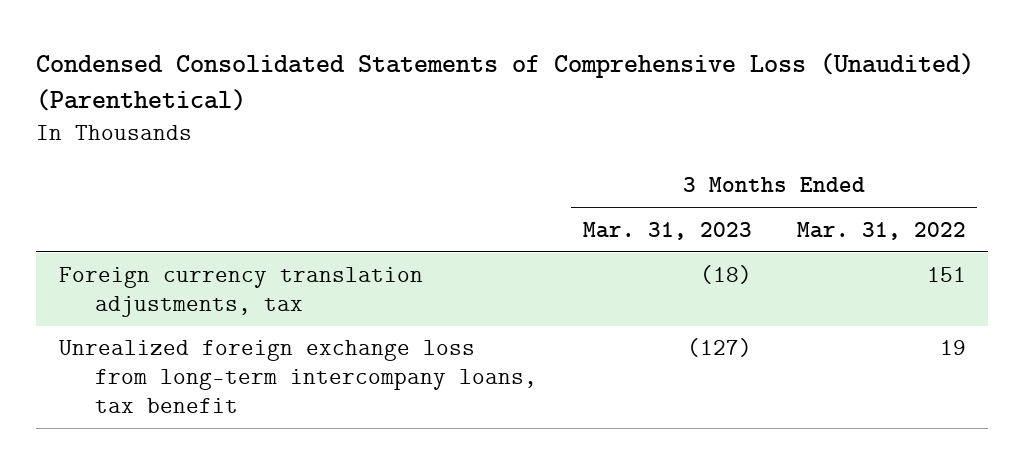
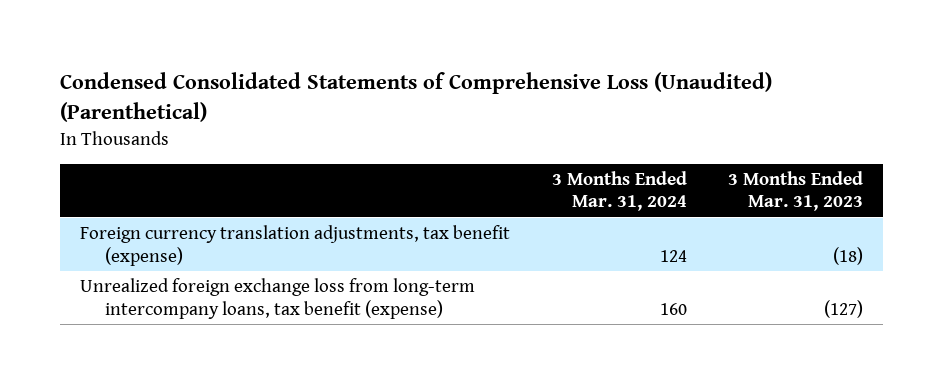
- | 3 Months Ended Mar. 31, 2023 | 3 Months Ended Mar. 31, 2022
+ | 3 Months Ended Mar. 31, 2024 | 3 Months Ended Mar. 31, 2023
- Foreign currency translation adjustments, tax | (18) | 151
- Unrealized foreign exchange loss from long-term intercompany loans, tax benefit | (127) | 19
+ Foreign currency translation adjustments, tax benefit (expense) | 124 | (18)
+ Unrealized foreign exchange loss from long-term intercompany loans, tax benefit (expense) | 160 | (127)

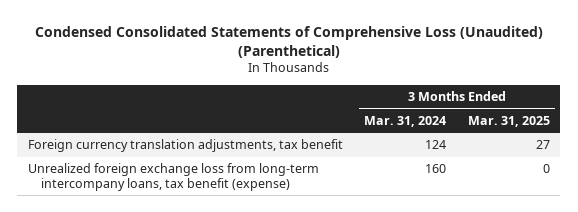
- | 3 Months Ended Mar. 31, 2024 | 3 Months Ended Mar. 31, 2023
+ | 3 Months Ended Mar. 31, 2024 | 3 Months Ended Mar. 31, 2025
- Foreign currency translation adjustments, tax benefit (expense) | 124 | (18)
+ Foreign currency translation adjustments, tax benefit | 124 | 27

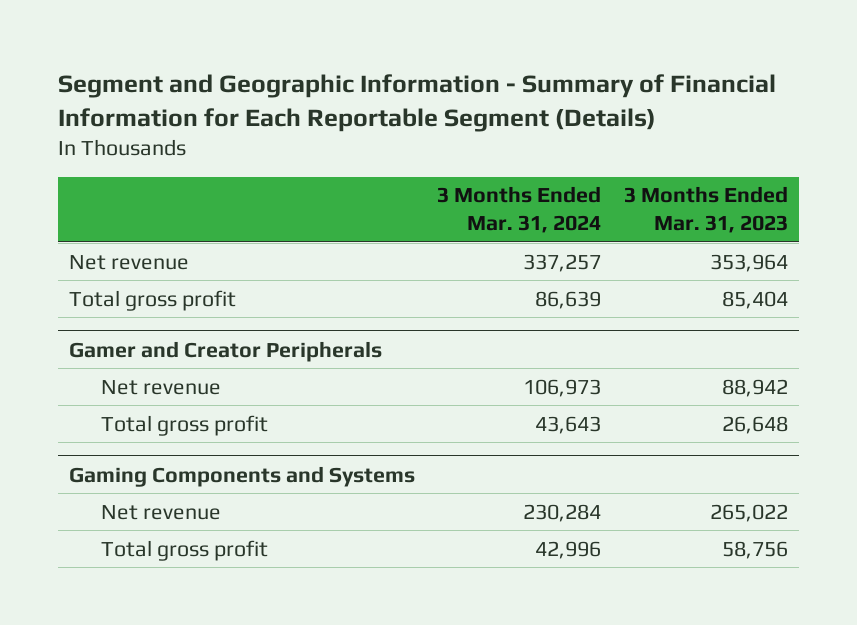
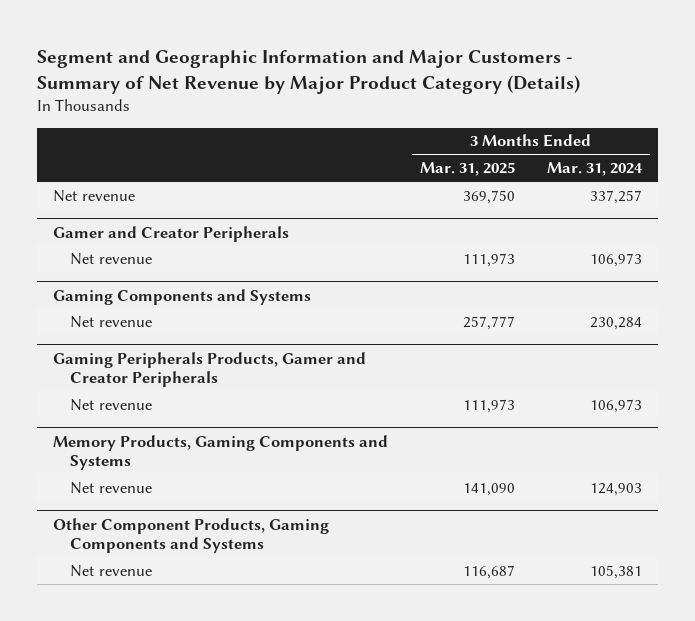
- Segment and Geographic Information - Summary of Financial Information for Each Reportable Segment (Details)
+ Segment and Geographic Information and Major Customers - Summary of Net Revenue by Major Product Category (Details)
- | 3 Months Ended Mar. 31, 2024 | 3 Months Ended Mar. 31, 2023
+ | 3 Months Ended Mar. 31, 2025 | 3 Months Ended Mar. 31, 2024
- Total gross profit | 86,639 | 85,404
@ Gamer and Creator Peripherals
- Total gross profit | 43,643 | 26,648
@ Gaming Components and Systems
- Total gross profit | 42,996 | 58,756
+ Gaming Peripherals Products, Gamer and Creator Peripherals
+ Net revenue | 111,973 | 106,973
+ Memory Products, Gaming Components and Systems
+ Net revenue | 141,090 | 124,903
+ Other Component Products, Gaming Components and Systems
+ Net revenue | 116,687 | 105,381

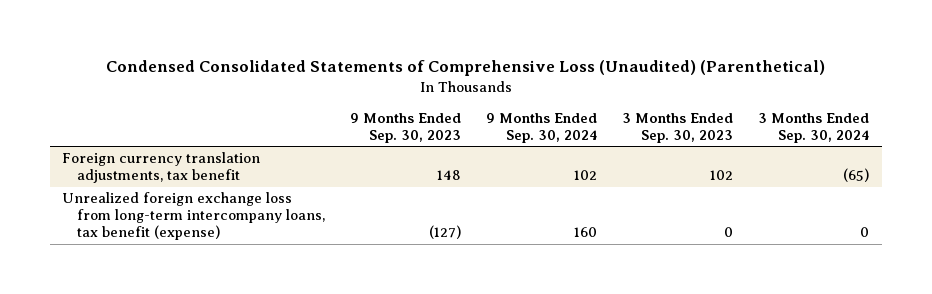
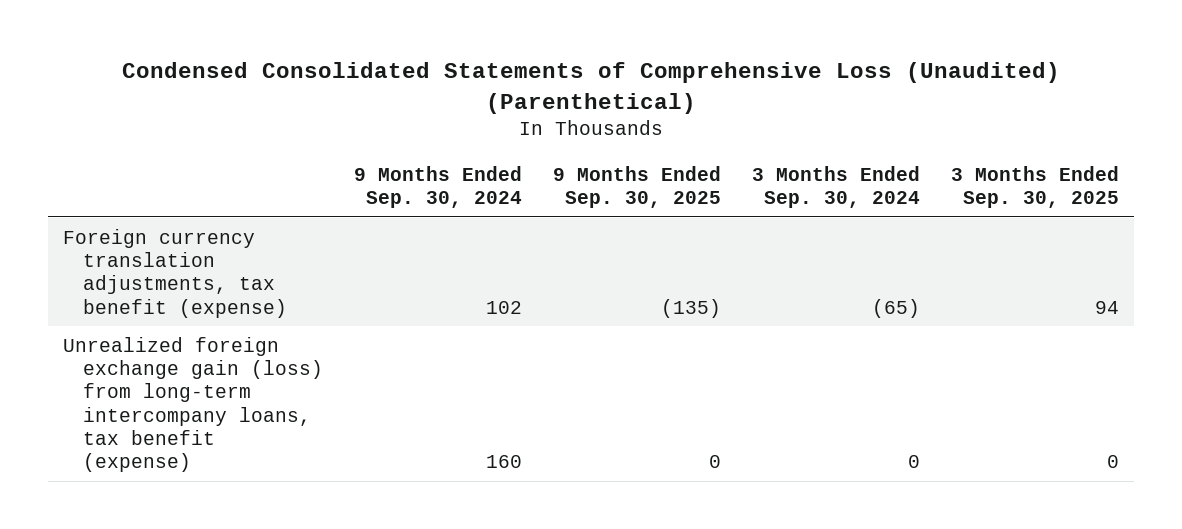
- | 9 Months Ended Sep. 30, 2023 | 9 Months Ended Sep. 30, 2024 | 3 Months Ended Sep. 30, 2023 | 3 Months Ended Sep. 30, 2024
+ | 9 Months Ended Sep. 30, 2024 | 9 Months Ended Sep. 30, 2025 | 3 Months Ended Sep. 30, 2024 | 3 Months Ended Sep. 30, 2025
- Foreign currency translation adjustments, tax benefit | 148 | 102 | 102 | (65)
- Unrealized foreign exchange loss from long-term intercompany loans, tax benefit (expense) | (127) | 160 | 0 | 0
+ Foreign currency translation adjustments, tax benefit (expense) | 102 | (135) | (65) | 94
+ Unrealized foreign exchange gain (loss) from long-term intercompany loans, tax benefit (expense) | 160 | 0 | 0 | 0

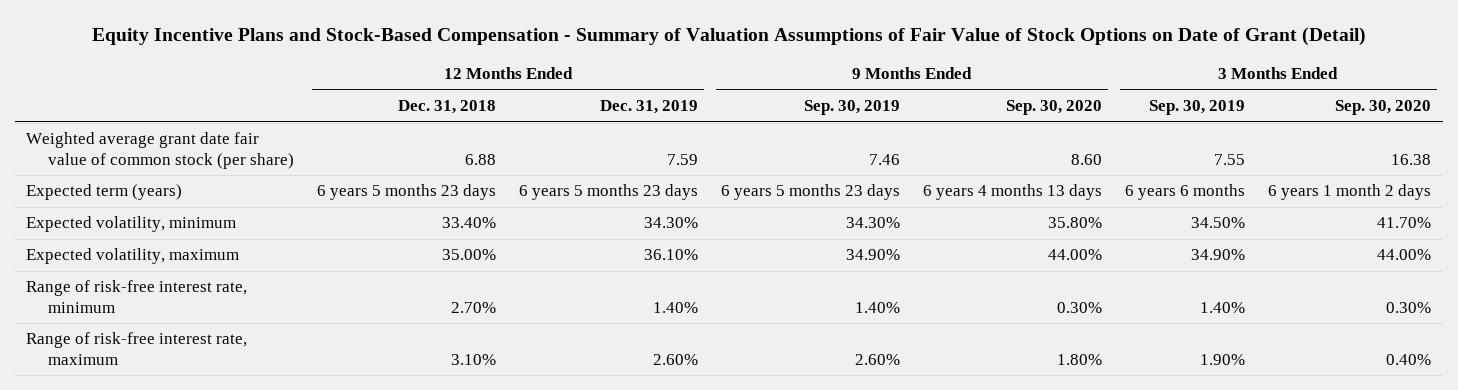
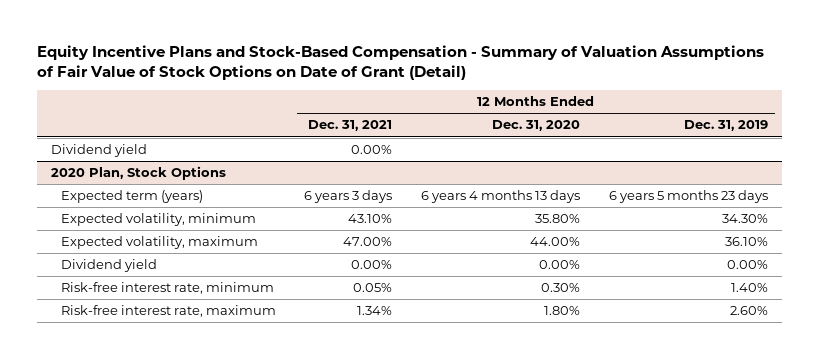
- | 12 Months Ended Dec. 31, 2018 | 12 Months Ended Dec. 31, 2019 | 9 Months Ended Sep. 30, 2019 | 9 Months Ended Sep. 30, 2020 | 3 Months Ended Sep. 30, 2019 | 3 Months Ended Sep. 30, 2020
+ | 12 Months Ended Dec. 31, 2021 | 12 Months Ended Dec. 31, 2020 | 12 Months Ended Dec. 31, 2019
- Weighted average grant date fair value of common stock (per share) | 6.88 | 7.59 | 7.46 | 8.60 | 7.55 | 16.38
+ Dividend yield | 0.00% | |
+ 2020 Plan, Stock Options
- Range of risk-free interest rate, minimum | 2.70% | 1.40% | 1.40% | 0.30% | 1.40% | 0.30%
- Range of risk-free interest rate, maximum | 3.10% | 2.60% | 2.60% | 1.80% | 1.90% | 0.40%
+ Dividend yield | 0.00% | 0.00% | 0.00%
+ Risk-free interest rate, minimum | 0.05% | 0.30% | 1.40%
+ Risk-free interest rate, maximum | 1.34% | 1.80% | 2.60%

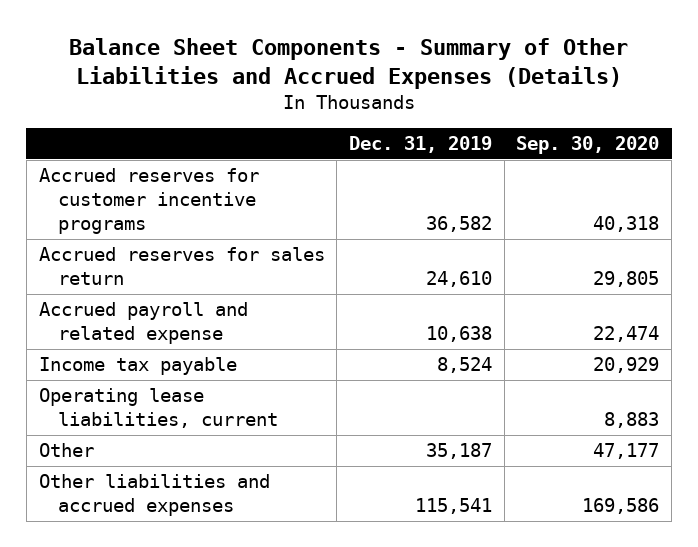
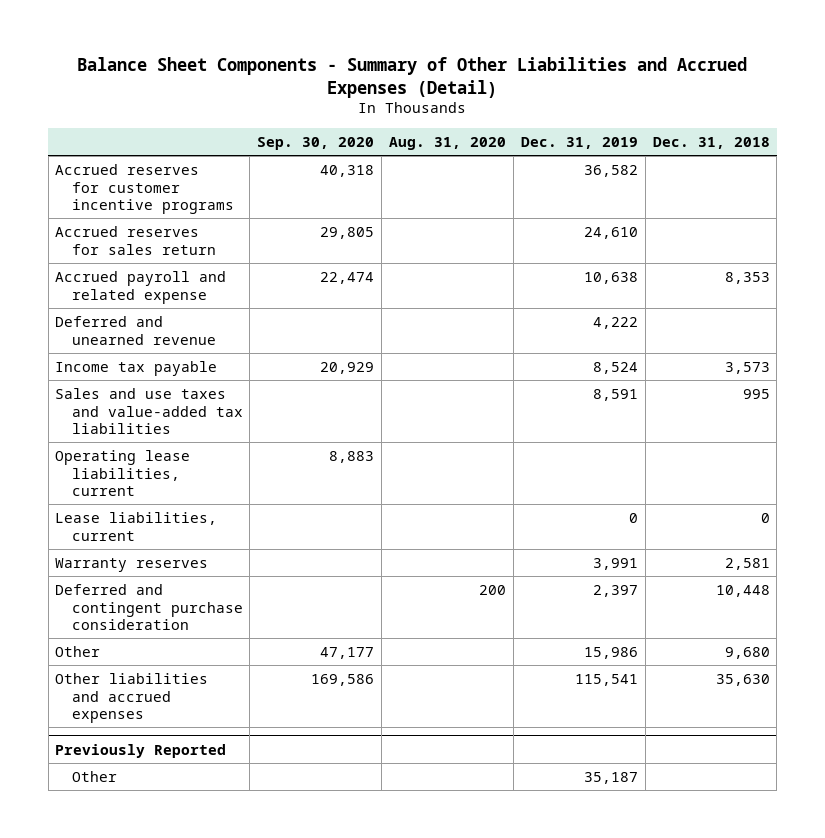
- Balance Sheet Components - Summary of Other Liabilities and Accrued Expenses (Details)
+ Balance Sheet Components - Summary of Other Liabilities and Accrued Expenses (Detail)
- | Dec. 31, 2019 | Sep. 30, 2020
+ | Sep. 30, 2020 | Aug. 31, 2020 | Dec. 31, 2019 | Dec. 31, 2018
+ Deferred and unearned revenue | | | 4,222 |
+ Sales and use taxes and value-added tax liabilities | | | 8,591 | 995
- Other | 35,187 | 47,177
+ Lease liabilities, current | | | 0 | 0
+ Warranty reserves | | | 3,991 | 2,581
+ Deferred and contingent purchase consideration | | 200 | 2,397 | 10,448
+ Other | 47,177 | | 15,986 | 9,680
+ Previously Reported
+ Other | | | 35,187 |

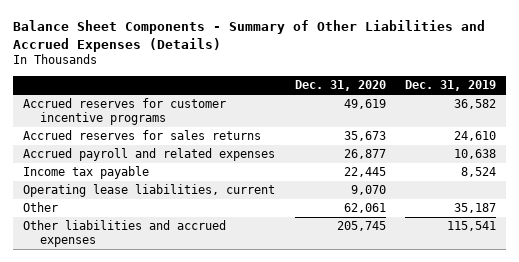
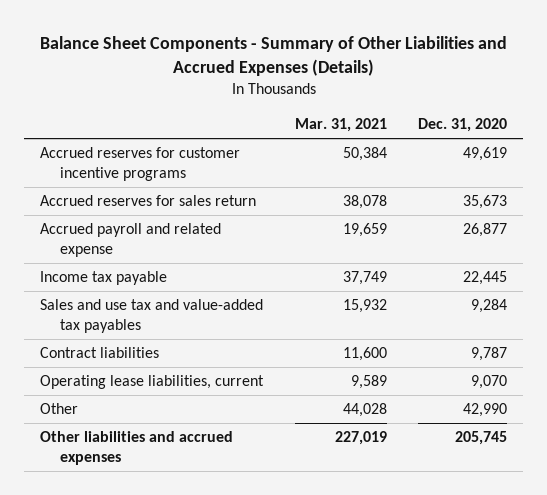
- | Dec. 31, 2020 | Dec. 31, 2019
+ | Mar. 31, 2021 | Dec. 31, 2020
- Accrued reserves for sales returns | 35,673 | 24,610
- Accrued payroll and related expenses | 26,877 | 10,638
+ Accrued reserves for sales return | 38,078 | 35,673
+ Accrued payroll and related expense | 19,659 | 26,877
+ Sales and use tax and value-added tax payables | 15,932 | 9,284
+ Contract liabilities | 11,600 | 9,787
- Other | 62,061 | 35,187
+ Other | 44,028 | 42,990

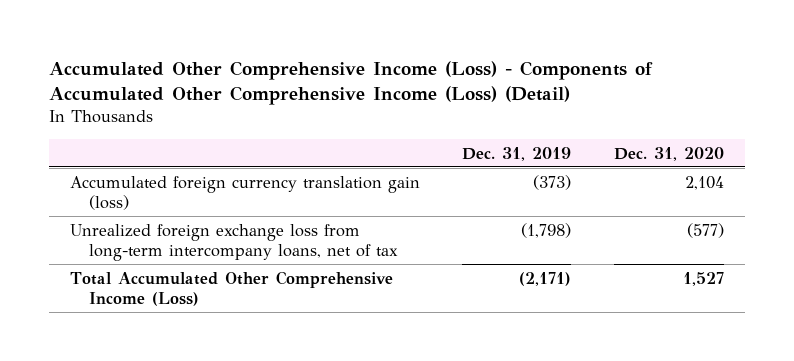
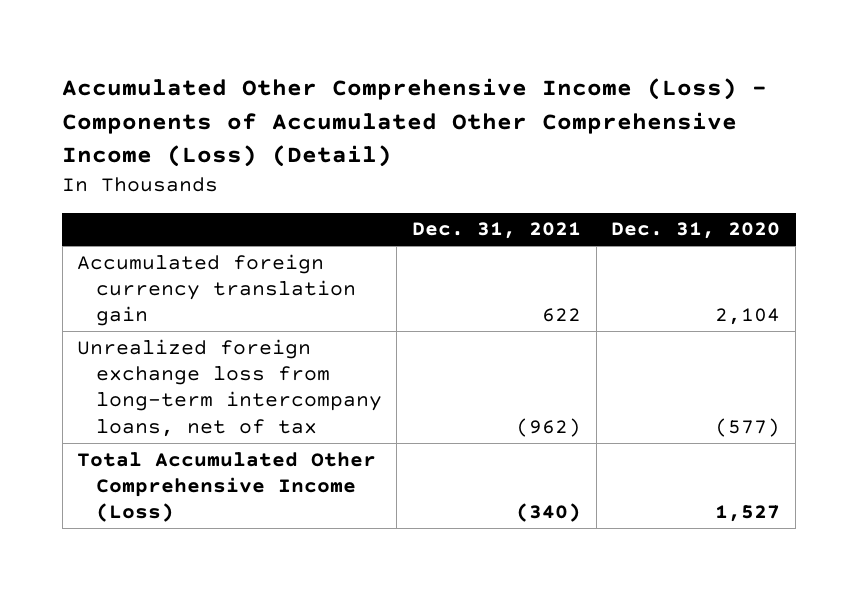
- | Dec. 31, 2019 | Dec. 31, 2020
+ | Dec. 31, 2021 | Dec. 31, 2020
- Accumulated foreign currency translation gain (loss) | (373) | 2,104
+ Accumulated foreign currency translation gain | 622 | 2,104

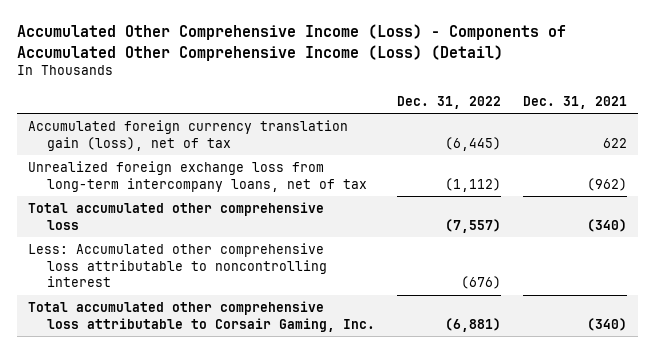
- | Dec. 31, 2021 | Dec. 31, 2020
+ | Dec. 31, 2022 | Dec. 31, 2021
- Accumulated foreign currency translation gain | 622 | 2,104
+ Accumulated foreign currency translation gain (loss), net of tax | (6,445) | 622
- Total Accumulated Other Comprehensive Income (Loss) | (340) | 1,527
+ Total accumulated other comprehensive loss | (7,557) | (340)
+ Less: Accumulated other comprehensive loss attributable to noncontrolling interest | (676) |
+ Total accumulated other comprehensive loss attributable to Corsair Gaming, Inc. | (6,881) | (340)

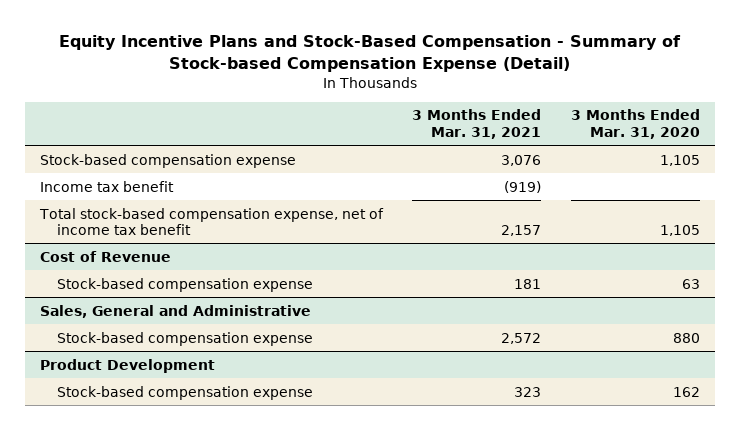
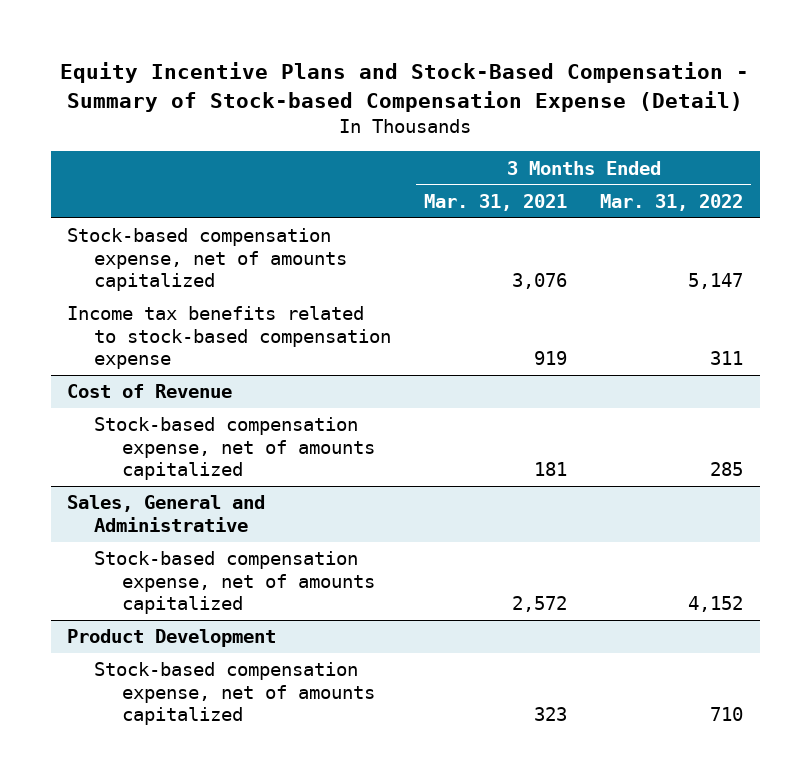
- | 3 Months Ended Mar. 31, 2021 | 3 Months Ended Mar. 31, 2020
+ | 3 Months Ended Mar. 31, 2021 | 3 Months Ended Mar. 31, 2022
- Stock-based compensation expense | 3,076 | 1,105
- Income tax benefit | (919) |
- Total stock-based compensation expense, net of income tax benefit | 2,157 | 1,105
+ Stock-based compensation expense, net of amounts capitalized | 3,076 | 5,147
+ Income tax benefits related to stock-based compensation expense | 919 | 311
@ Cost of Revenue
- Stock-based compensation expense | 181 | 63
+ Stock-based compensation expense, net of amounts capitalized | 181 | 285
@ Sales, General and Administrative
- Stock-based compensation expense | 2,572 | 880
+ Stock-based compensation expense, net of amounts capitalized | 2,572 | 4,152
@ Product Development
- Stock-based compensation expense | 323 | 162
+ Stock-based compensation expense, net of amounts capitalized | 323 | 710

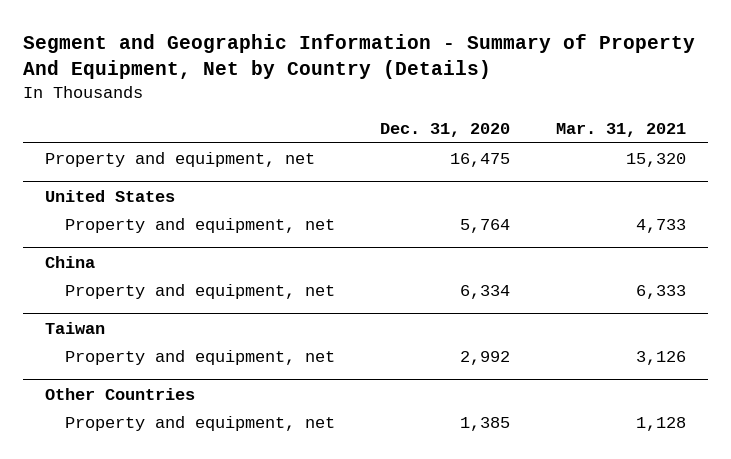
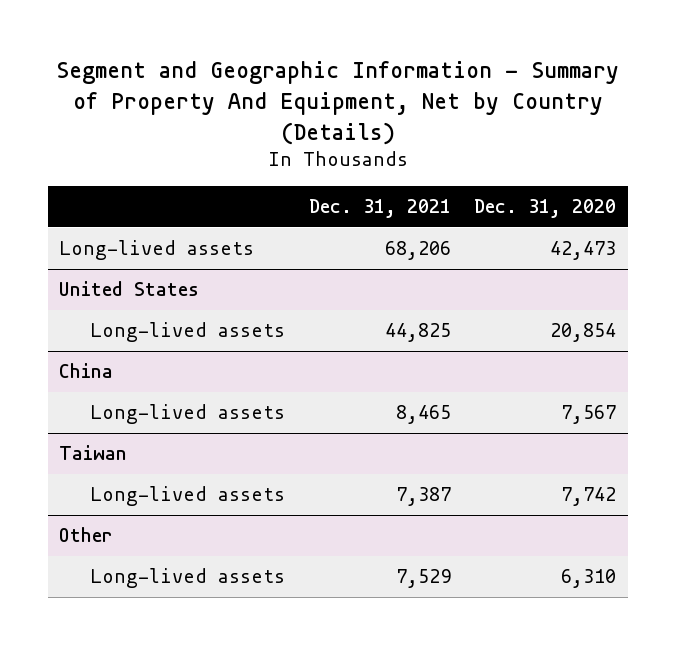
- | Dec. 31, 2020 | Mar. 31, 2021
+ | Dec. 31, 2021 | Dec. 31, 2020
- Property and equipment, net | 16,475 | 15,320
+ Long-lived assets | 68,206 | 42,473
@ United States
- Property and equipment, net | 5,764 | 4,733
+ Long-lived assets | 44,825 | 20,854
@ China
- Property and equipment, net | 6,334 | 6,333
+ Long-lived assets | 8,465 | 7,567
@ Taiwan
- Property and equipment, net | 2,992 | 3,126
- Other Countries
- Property and equipment, net | 1,385 | 1,128
@ Taiwan
+ Long-lived assets | 7,387 | 7,742
+ Other
+ Long-lived assets | 7,529 | 6,310

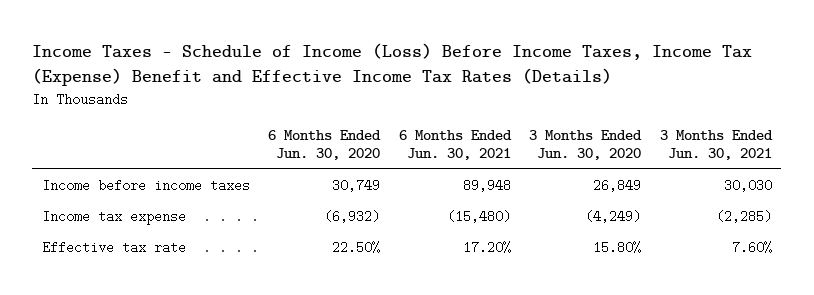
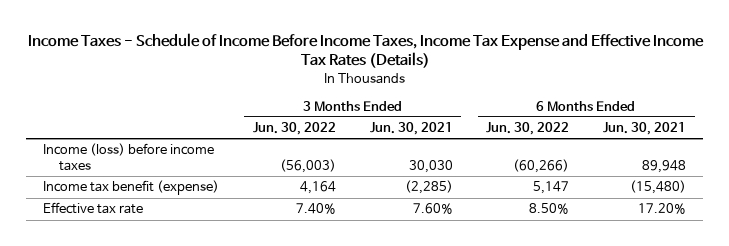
- Income Taxes - Schedule of Income (Loss) Before Income Taxes, Income Tax (Expense) Benefit and Effective Income Tax Rates (Details)
+ Income Taxes - Schedule of Income Before Income Taxes, Income Tax Expense and Effective Income Tax Rates (Details)
- | 6 Months Ended Jun. 30, 2020 | 6 Months Ended Jun. 30, 2021 | 3 Months Ended Jun. 30, 2020 | 3 Months Ended Jun. 30, 2021
+ | 3 Months Ended Jun. 30, 2022 | 3 Months Ended Jun. 30, 2021 | 6 Months Ended Jun. 30, 2022 | 6 Months Ended Jun. 30, 2021
- Income before income taxes | 30,749 | 89,948 | 26,849 | 30,030
- Income tax expense | (6,932) | (15,480) | (4,249) | (2,285)
+ Income (loss) before income taxes | (56,003) | 30,030 | (60,266) | 89,948
+ Income tax benefit (expense) | 4,164 | (2,285) | 5,147 | (15,480)

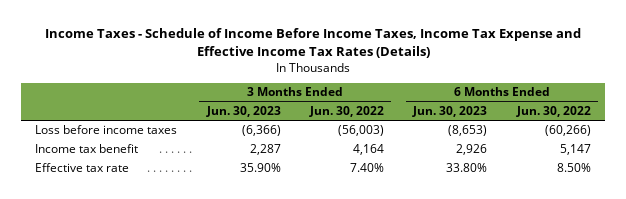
- | 3 Months Ended Jun. 30, 2022 | 3 Months Ended Jun. 30, 2021 | 6 Months Ended Jun. 30, 2022 | 6 Months Ended Jun. 30, 2021
+ | 3 Months Ended Jun. 30, 2023 | 3 Months Ended Jun. 30, 2022 | 6 Months Ended Jun. 30, 2023 | 6 Months Ended Jun. 30, 2022
- Income (loss) before income taxes | (56,003) | 30,030 | (60,266) | 89,948
- Income tax benefit (expense) | 4,164 | (2,285) | 5,147 | (15,480)
+ Loss before income taxes | (6,366) | (56,003) | (8,653) | (60,266)
+ Income tax benefit | 2,287 | 4,164 | 2,926 | 5,147

